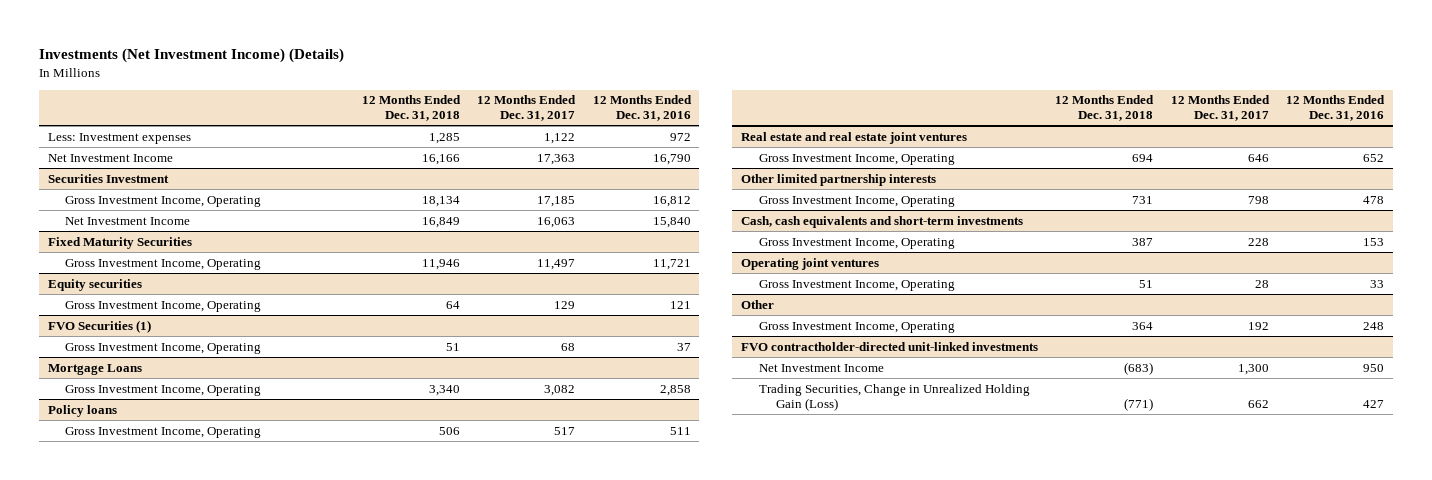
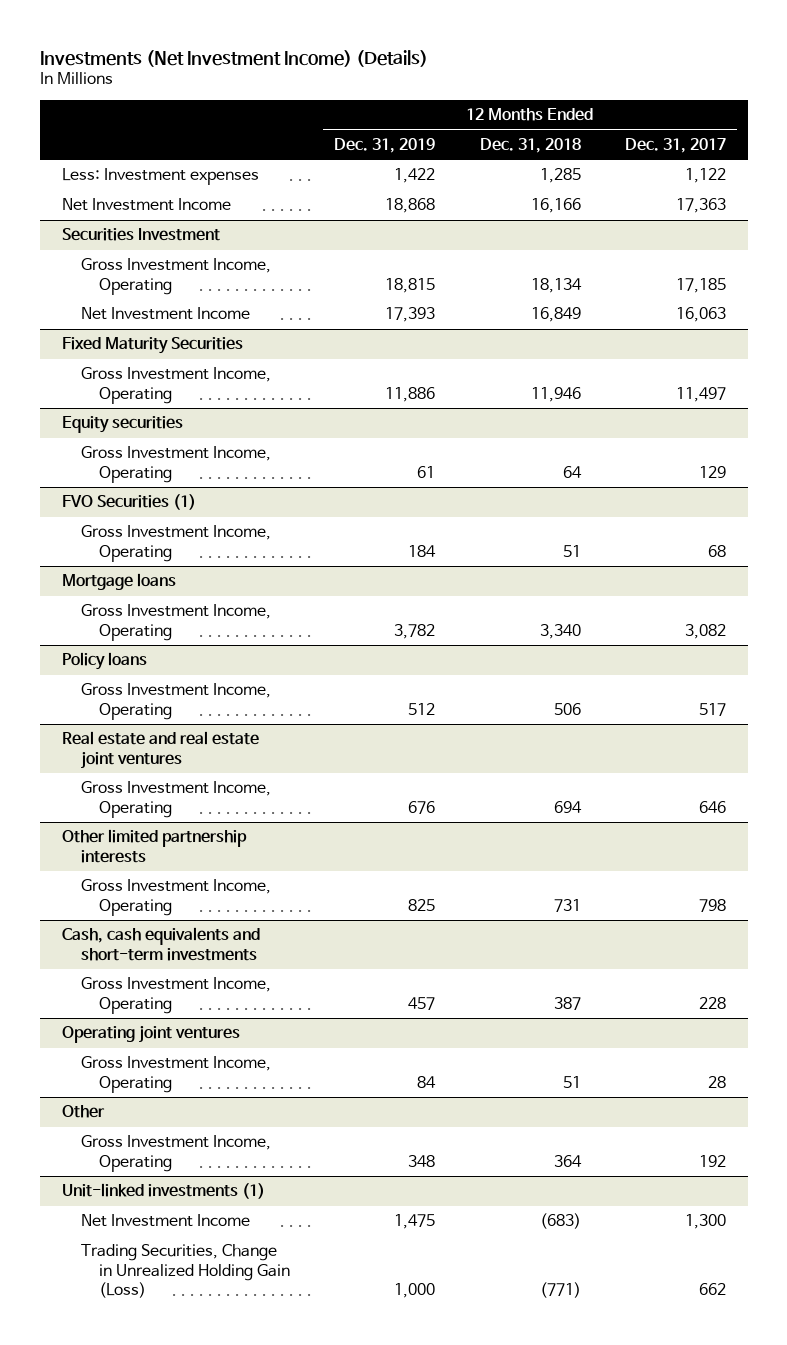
- | 12 Months Ended Dec. 31, 2018 | 12 Months Ended Dec. 31, 2017 | 12 Months Ended Dec. 31, 2016
+ | 12 Months Ended Dec. 31, 2019 | 12 Months Ended Dec. 31, 2018 | 12 Months Ended Dec. 31, 2017
- Mortgage Loans
+ Mortgage loans
- FVO contractholder-directed unit-linked investments
+ Unit-linked investments (1)

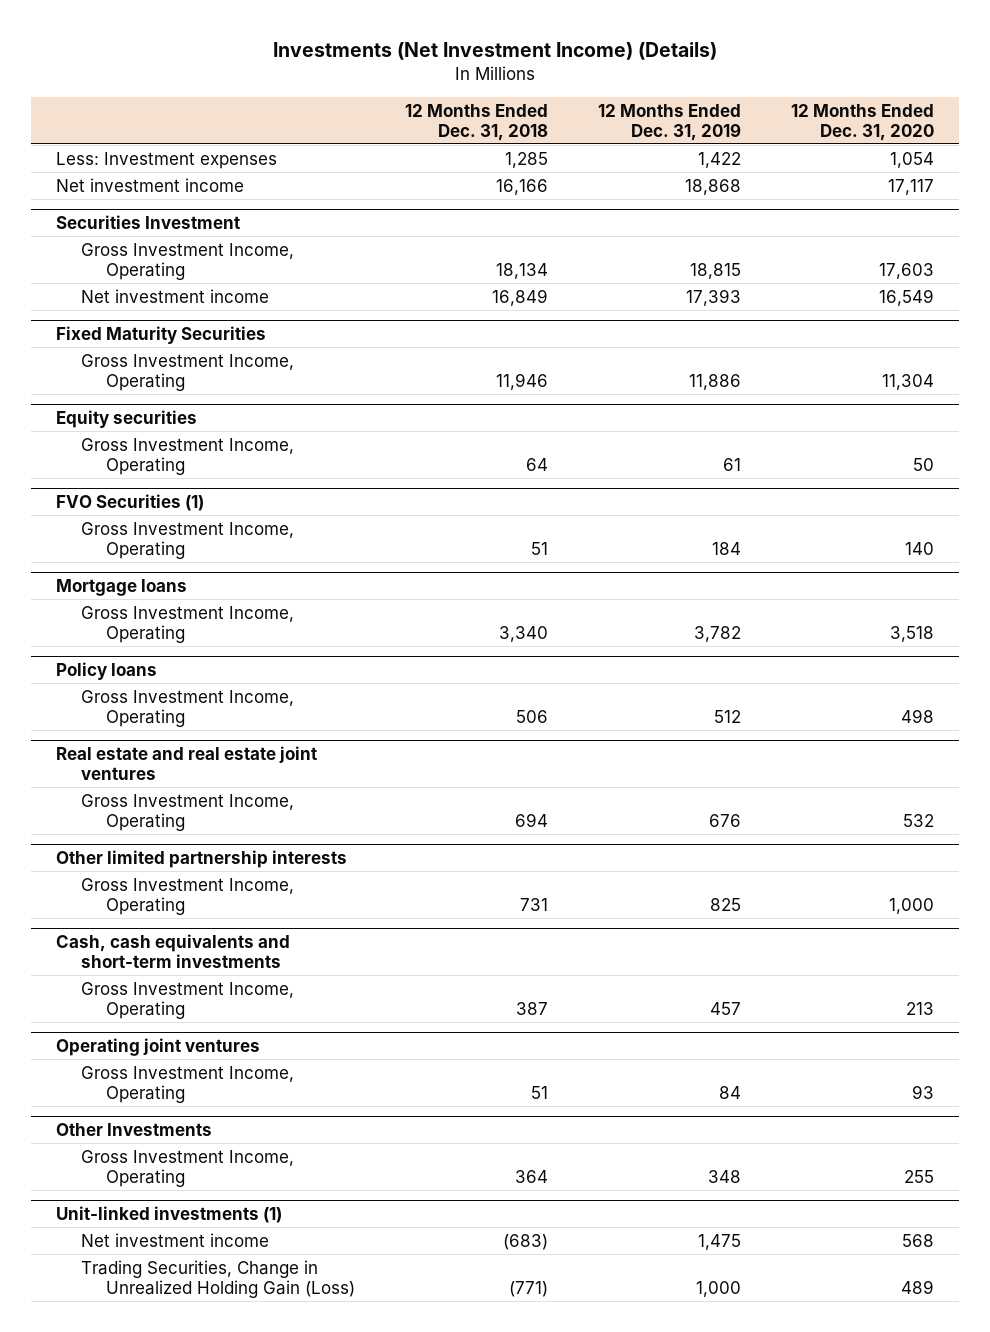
- | 12 Months Ended Dec. 31, 2019 | 12 Months Ended Dec. 31, 2018 | 12 Months Ended Dec. 31, 2017
+ | 12 Months Ended Dec. 31, 2018 | 12 Months Ended Dec. 31, 2019 | 12 Months Ended Dec. 31, 2020
- Net Investment Income | 18,868 | 16,166 | 17,363
+ Net investment income | 16,166 | 18,868 | 17,117
@ Securities Investment
- Net Investment Income | 17,393 | 16,849 | 16,063
+ Net investment income | 16,849 | 17,393 | 16,549
- Other
+ Other Investments
@ Unit-linked investments (1)
- Net Investment Income | 1,475 | (683) | 1,300
+ Net investment income | (683) | 1,475 | 568

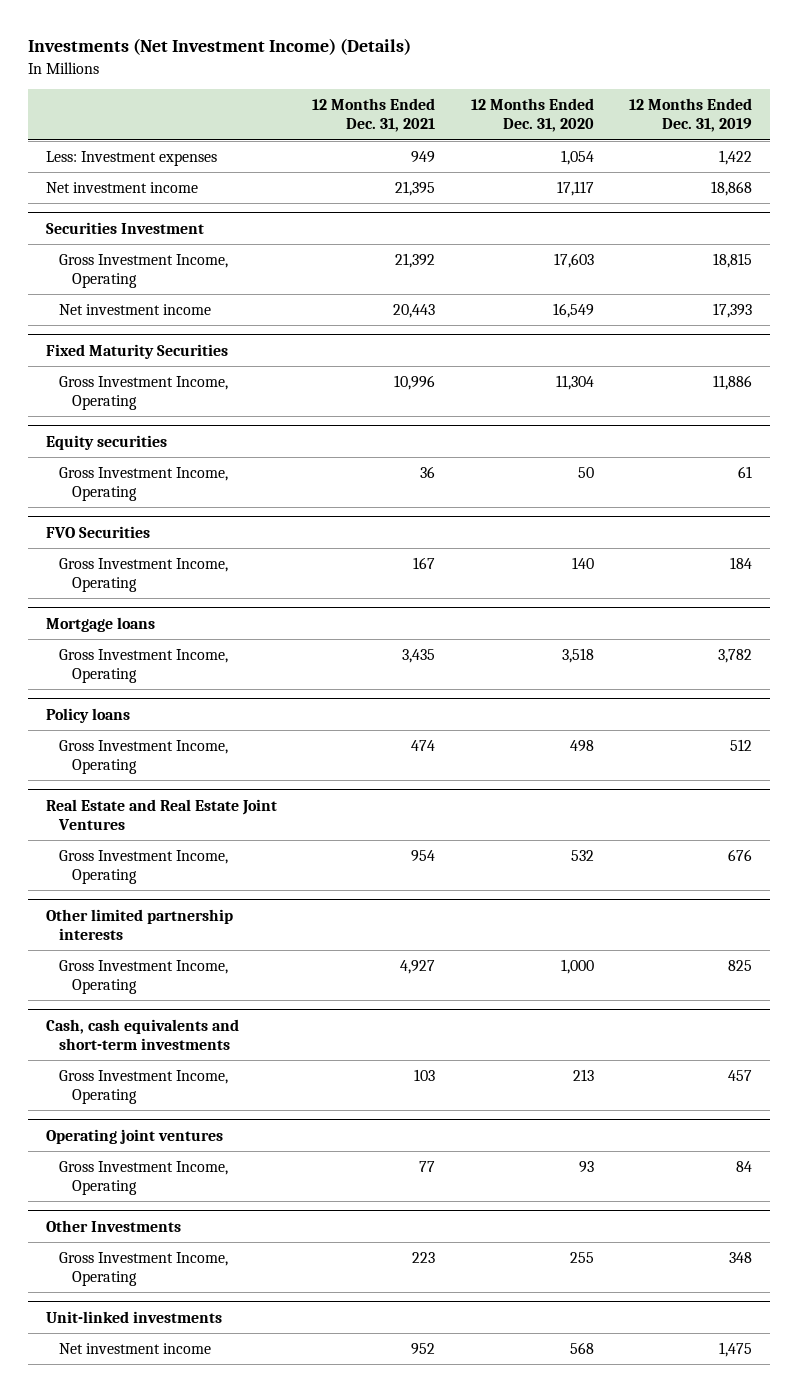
- | 12 Months Ended Dec. 31, 2018 | 12 Months Ended Dec. 31, 2019 | 12 Months Ended Dec. 31, 2020
+ | 12 Months Ended Dec. 31, 2021 | 12 Months Ended Dec. 31, 2020 | 12 Months Ended Dec. 31, 2019
- FVO Securities (1)
+ FVO Securities
- Real estate and real estate joint ventures
+ Real Estate and Real Estate Joint Ventures
- Unit-linked investments (1)
+ Unit-linked investments
- Trading Securities, Change in Unrealized Holding Gain (Loss) | (771) | 1,000 | 489

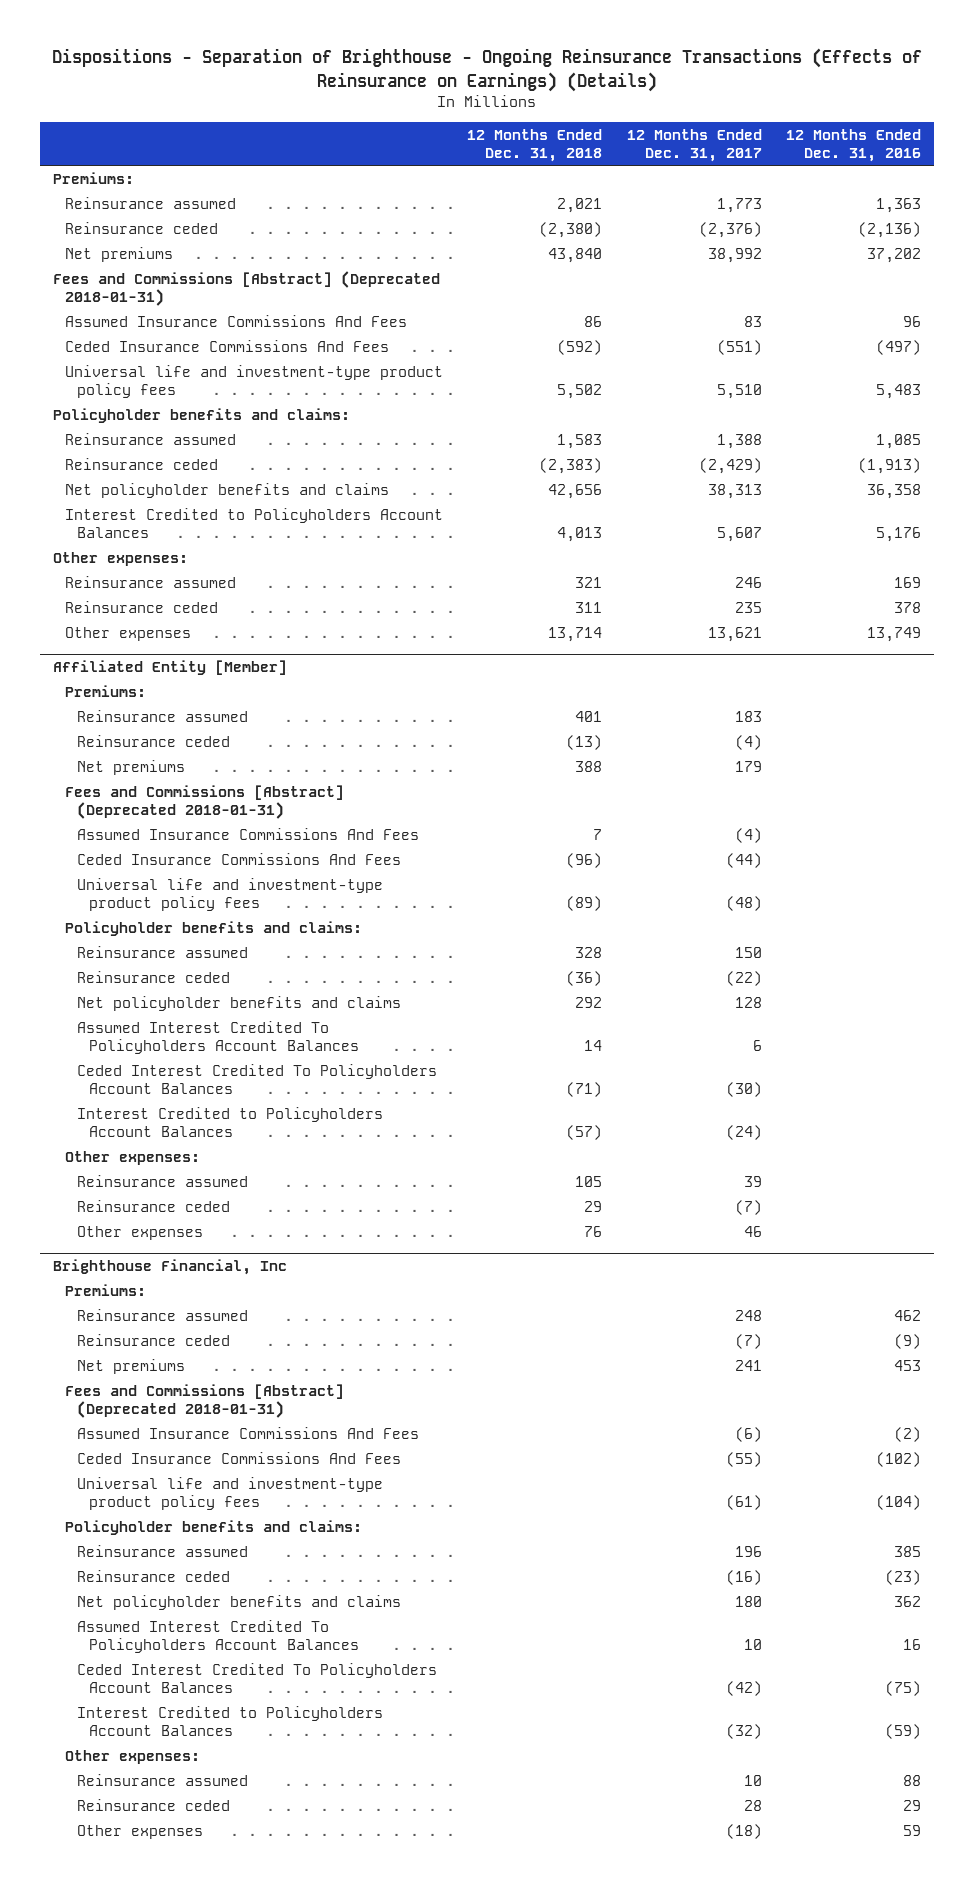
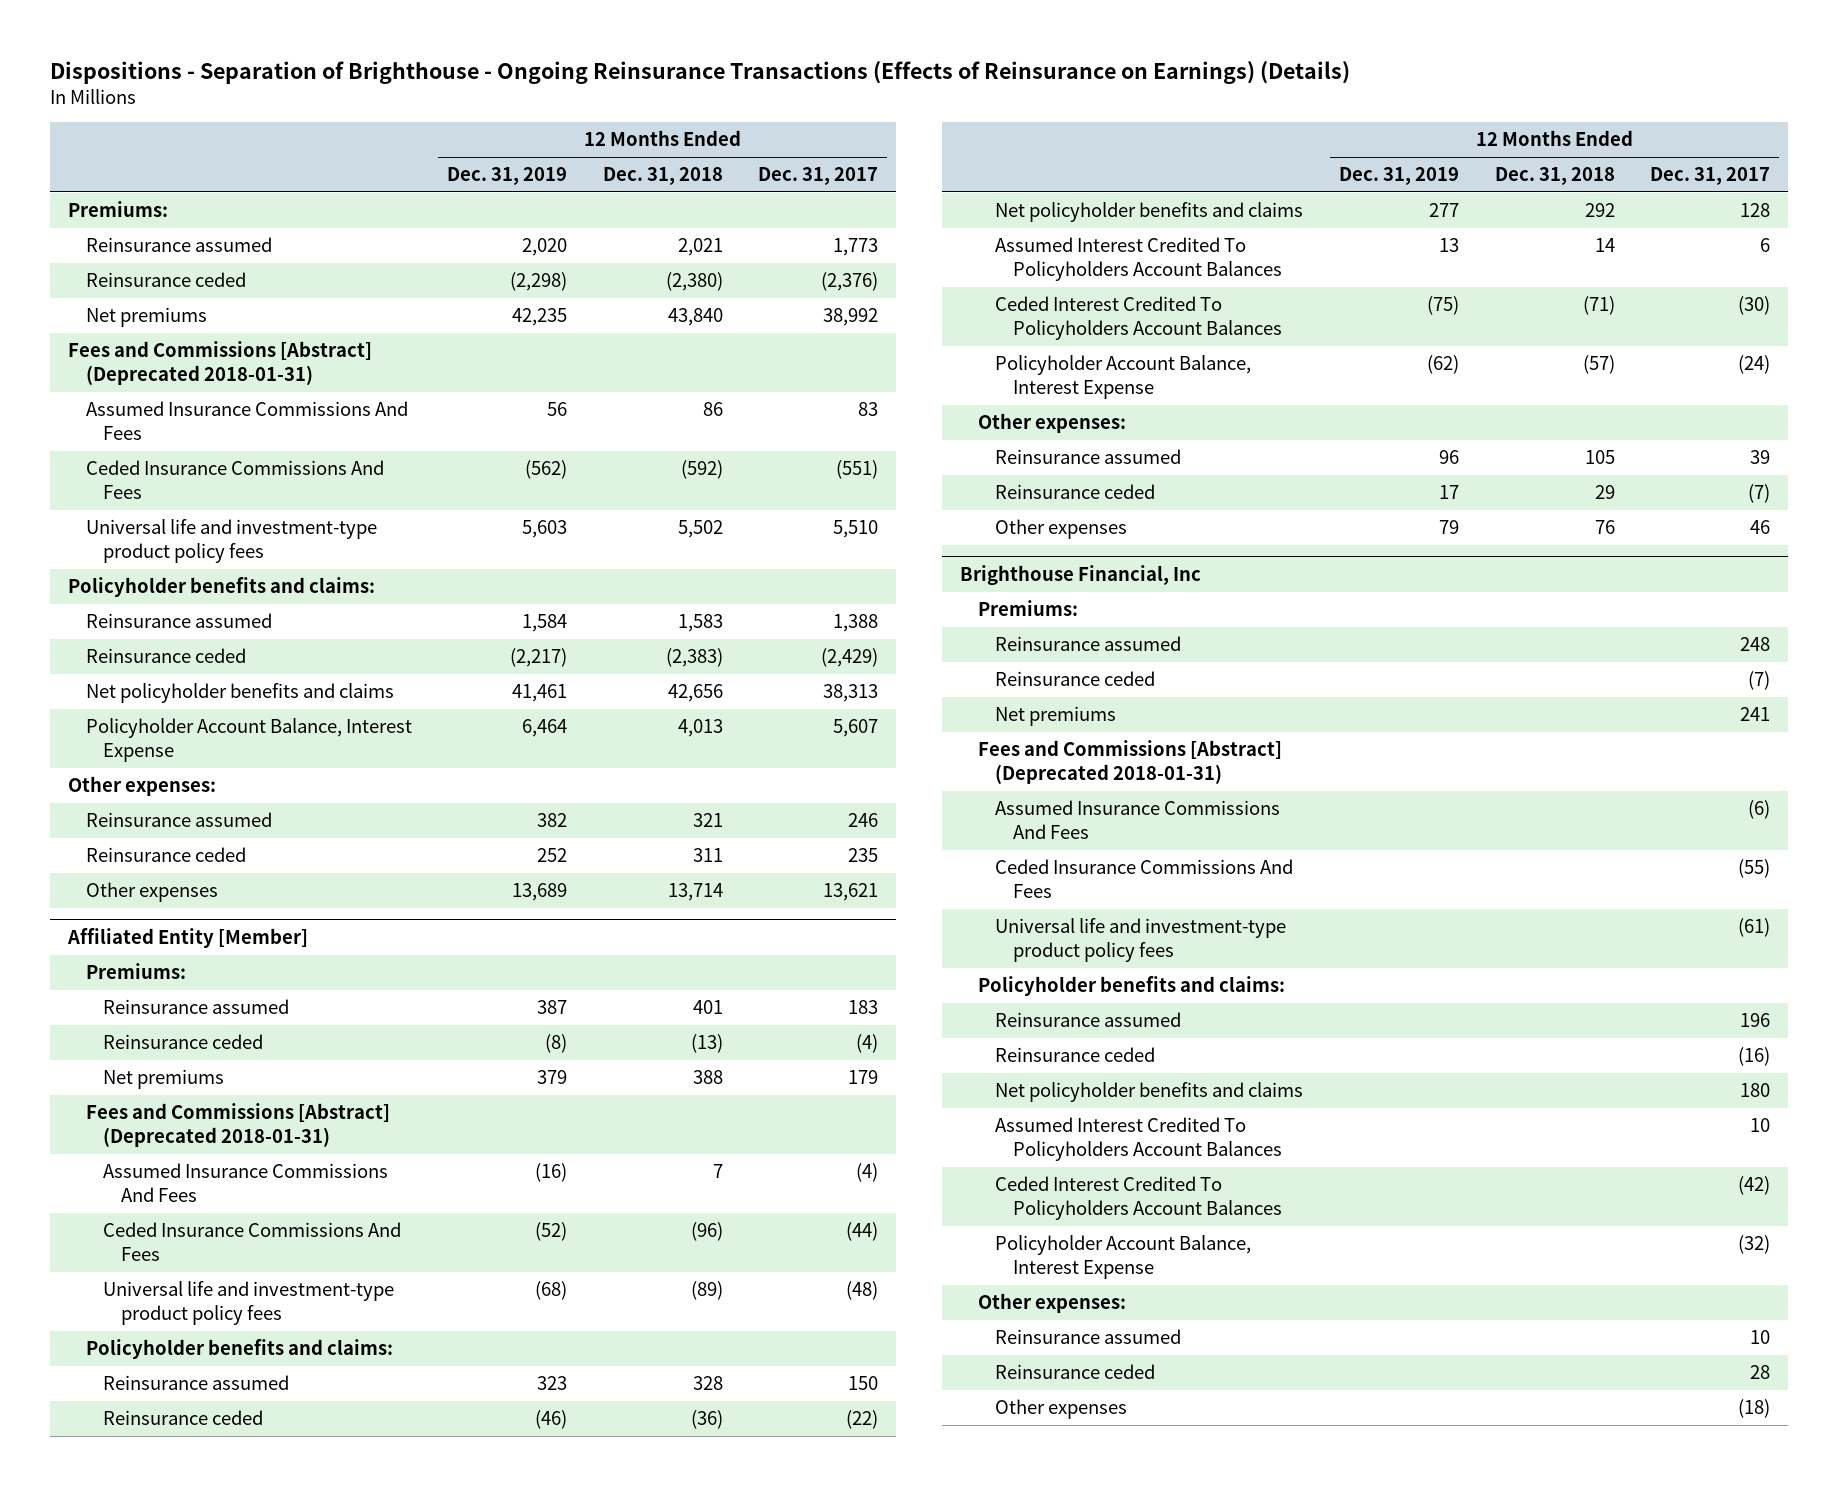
- | 12 Months Ended Dec. 31, 2018 | 12 Months Ended Dec. 31, 2017 | 12 Months Ended Dec. 31, 2016
+ | 12 Months Ended Dec. 31, 2019 | 12 Months Ended Dec. 31, 2018 | 12 Months Ended Dec. 31, 2017
- Interest Credited to Policyholders Account Balances | 4,013 | 5,607 | 5,176
+ Policyholder Account Balance, Interest Expense | 6,464 | 4,013 | 5,607
@ Affiliated Entity [Member]
- Interest Credited to Policyholders Account Balances | (57) | (24) |
+ Policyholder Account Balance, Interest Expense | (62) | (57) | (24)
@ Brighthouse Financial, Inc
- Interest Credited to Policyholders Account Balances | | (32) | (59)
+ Policyholder Account Balance, Interest Expense | | | (32)

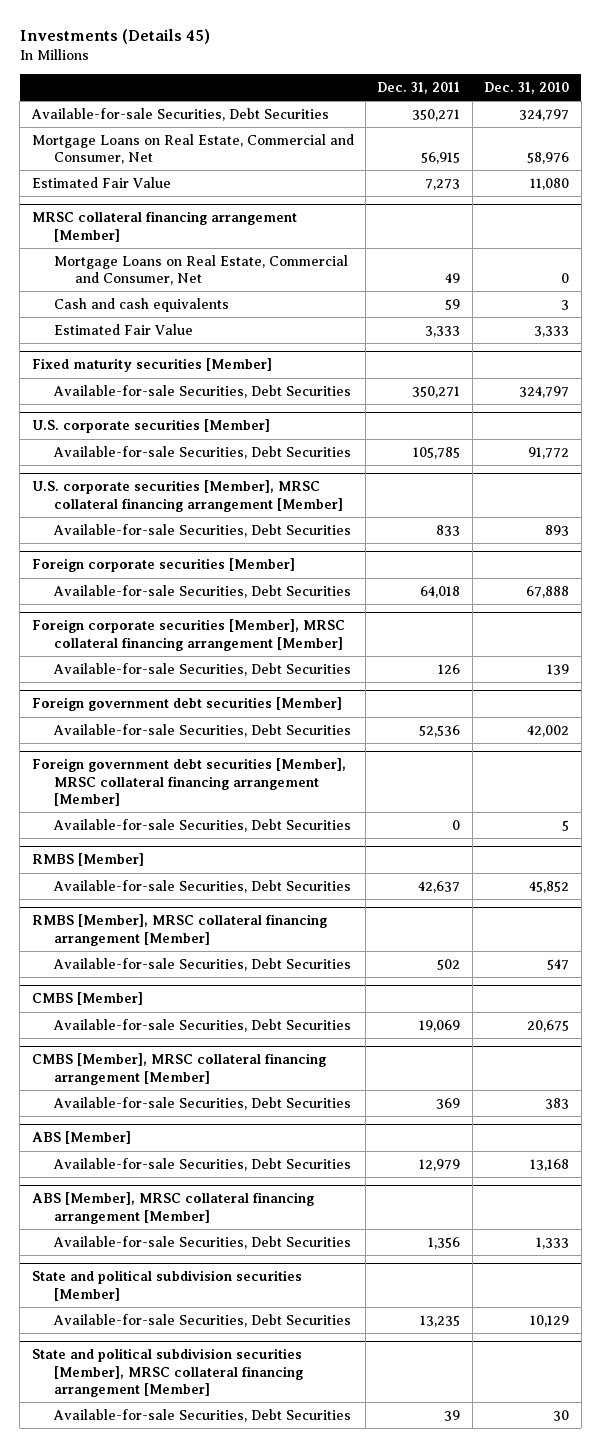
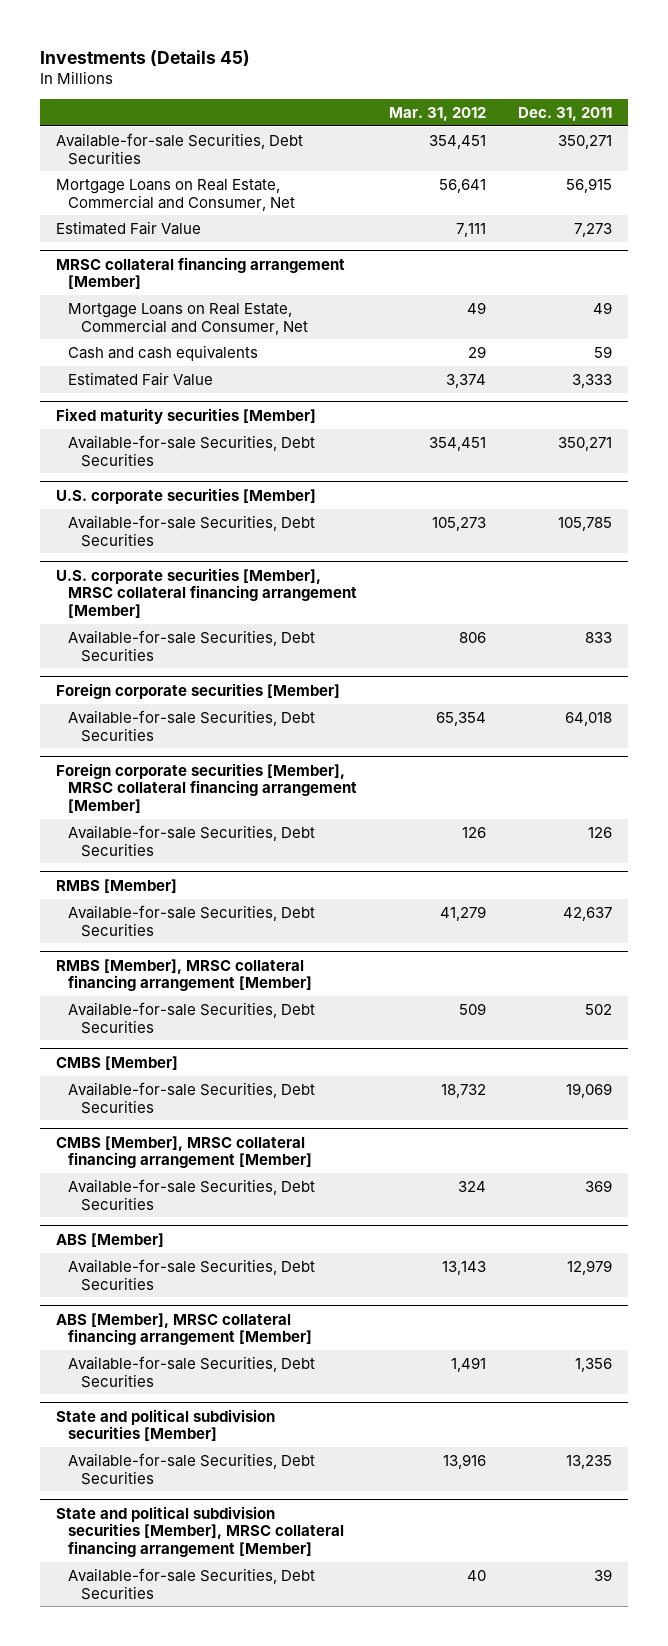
- | Dec. 31, 2011 | Dec. 31, 2010
+ | Mar. 31, 2012 | Dec. 31, 2011
- Foreign government debt securities [Member]
- Available-for-sale Securities, Debt Securities | 52,536 | 42,002
- Foreign government debt securities [Member], MRSC collateral financing arrangement [Member]
- Available-for-sale Securities, Debt Securities | 0 | 5

